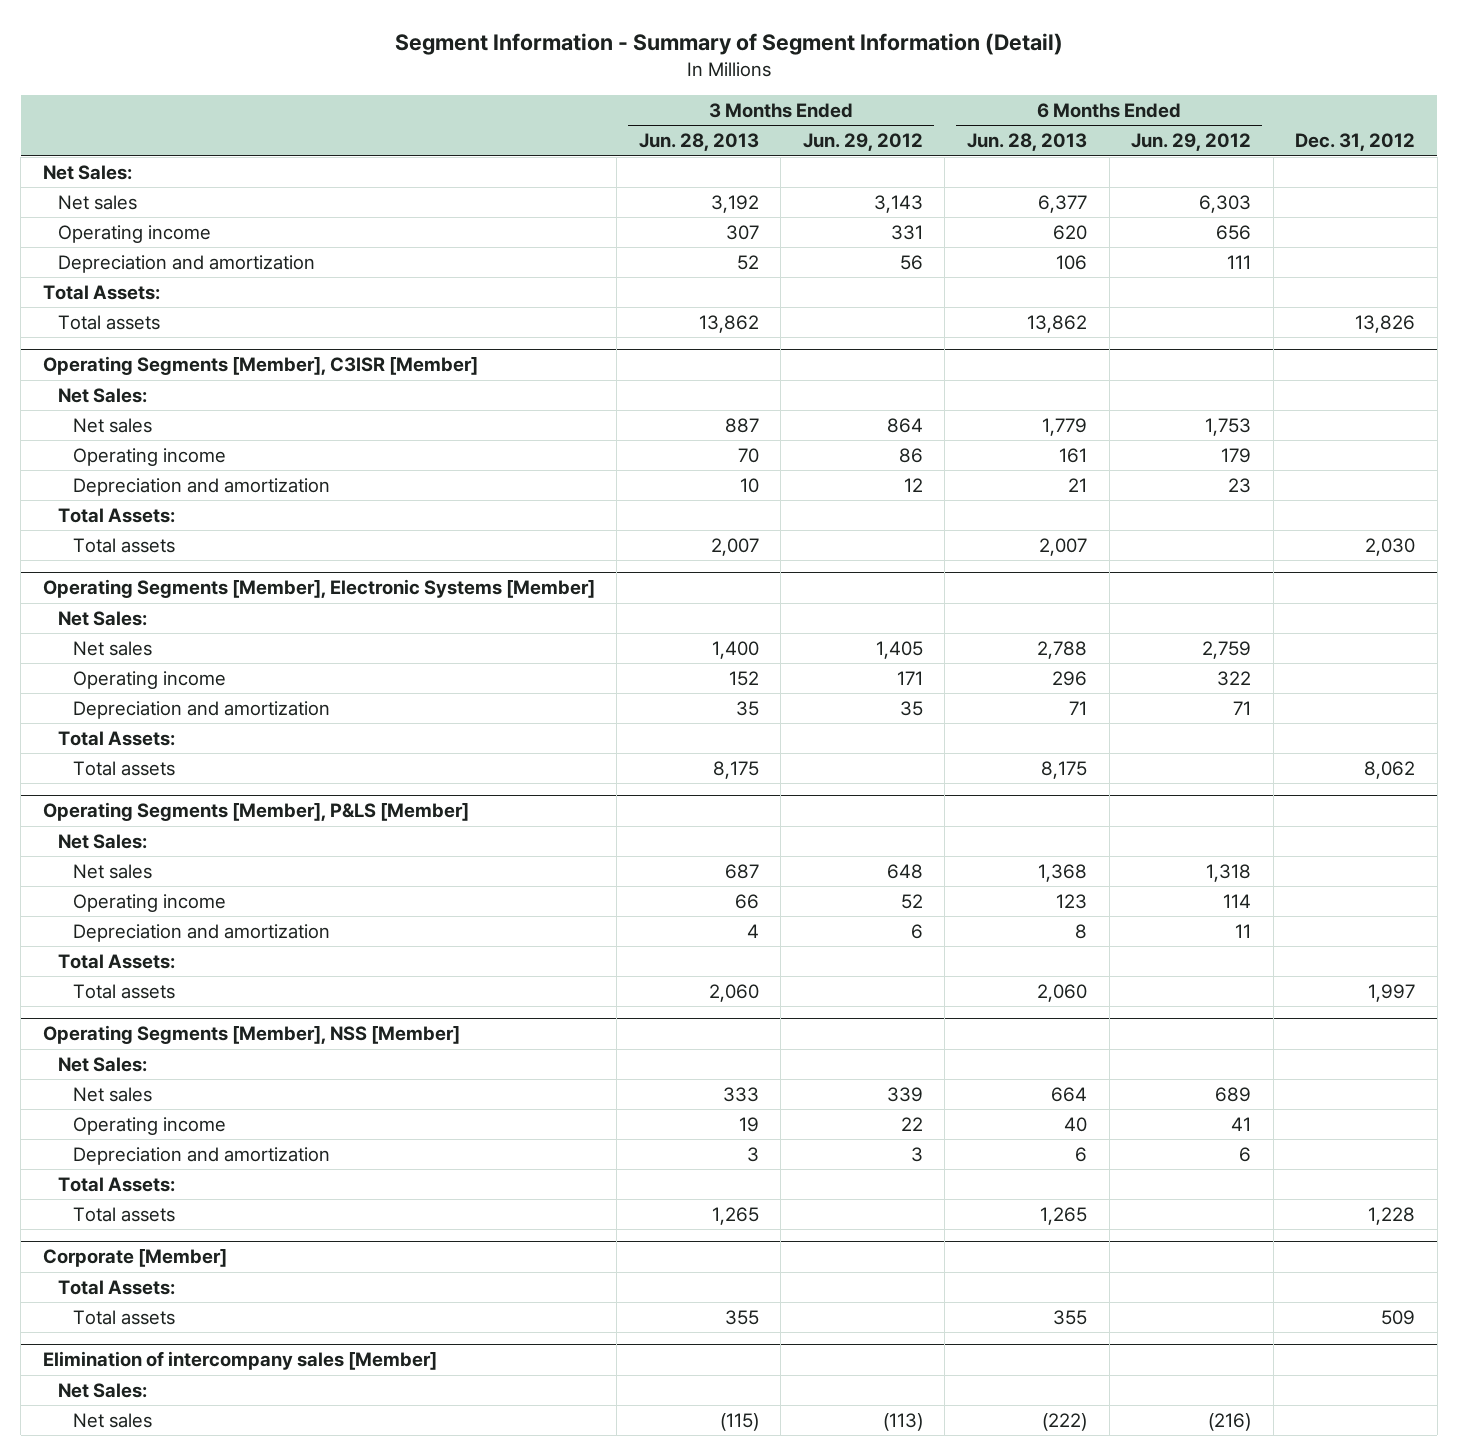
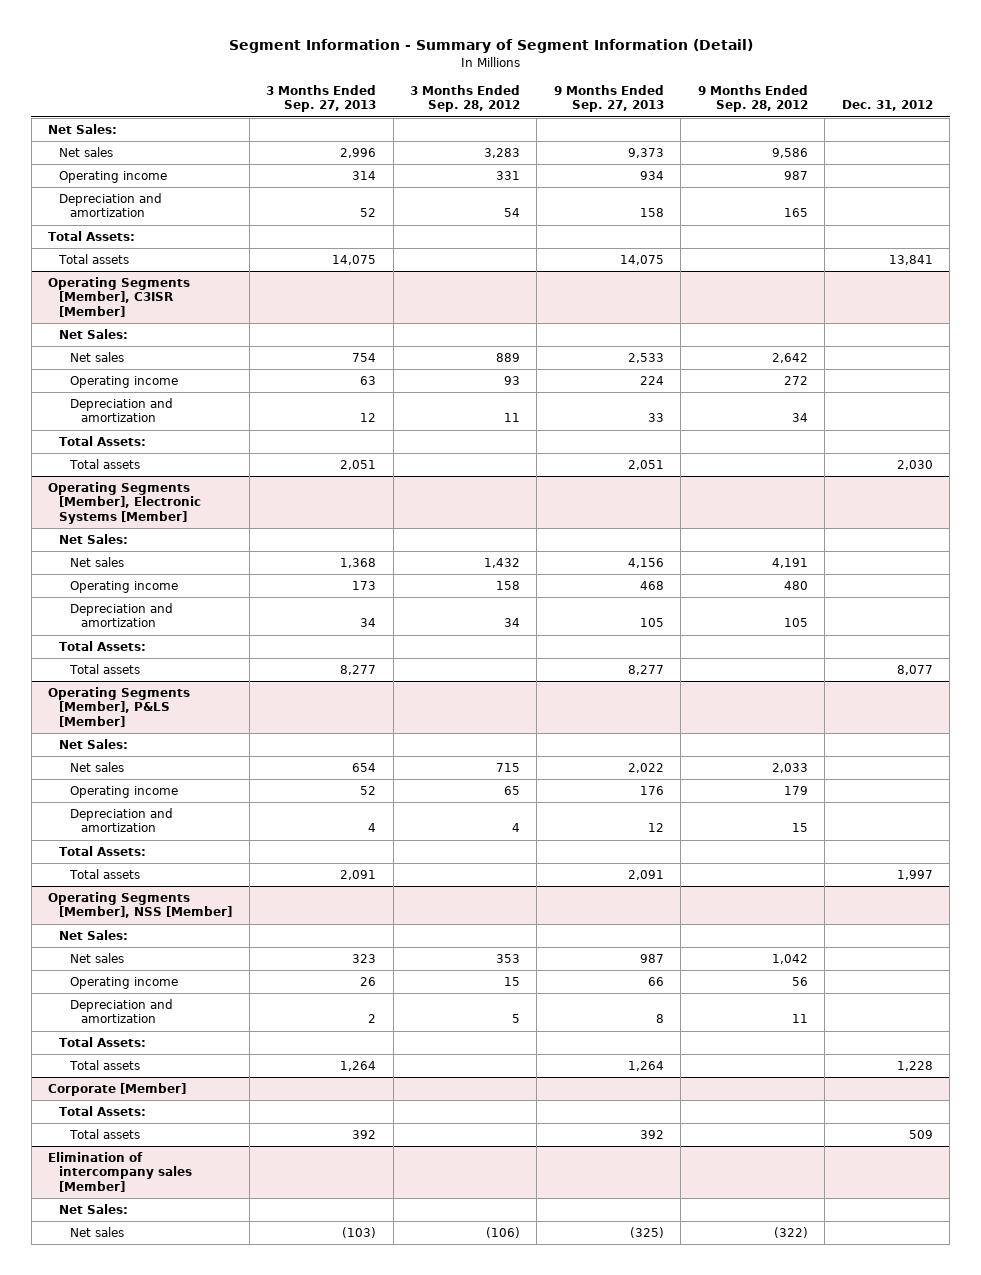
- | 3 Months Ended Jun. 28, 2013 | 3 Months Ended Jun. 29, 2012 | 6 Months Ended Jun. 28, 2013 | 6 Months Ended Jun. 29, 2012 | Dec. 31, 2012
+ | 3 Months Ended Sep. 27, 2013 | 3 Months Ended Sep. 28, 2012 | 9 Months Ended Sep. 27, 2013 | 9 Months Ended Sep. 28, 2012 | Dec. 31, 2012
- Total assets | 13,862 | | 13,862 | | 13,826
+ Total assets | 14,075 | | 14,075 | | 13,841
@ Operating Segments [Member], Electronic Systems [Member]
- Total assets | 8,175 | | 8,175 | | 8,062
+ Total assets | 8,277 | | 8,277 | | 8,077

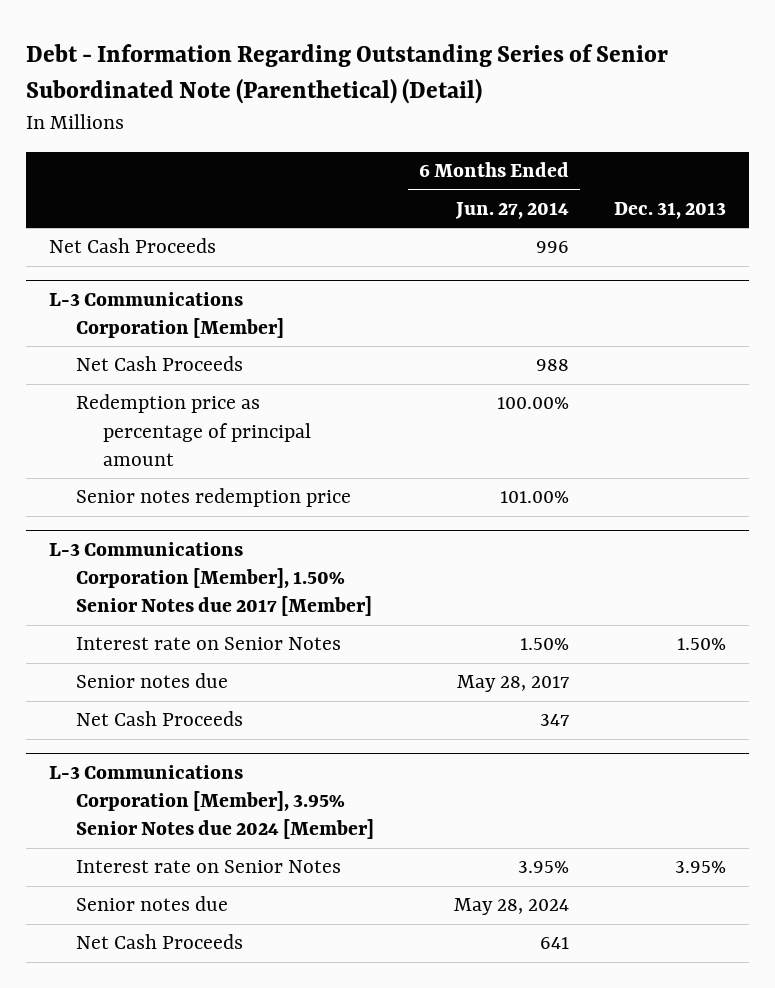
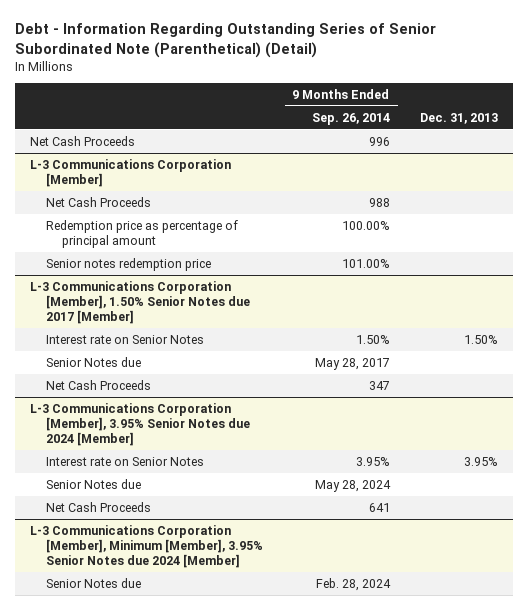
- | 6 Months Ended Jun. 27, 2014 | Dec. 31, 2013
+ | 9 Months Ended Sep. 26, 2014 | Dec. 31, 2013
@ L-3 Communications Corporation [Member], 1.50% Senior Notes due 2017 [Member]
- Senior notes due | May 28, 2017 |
+ Senior Notes due | May 28, 2017 |
@ L-3 Communications Corporation [Member], 3.95% Senior Notes due 2024 [Member]
- Senior notes due | May 28, 2024 |
+ Senior Notes due | May 28, 2024 |
+ L-3 Communications Corporation [Member], Minimum [Member], 3.95% Senior Notes due 2024 [Member]
+ Senior Notes due | Feb. 28, 2024 |

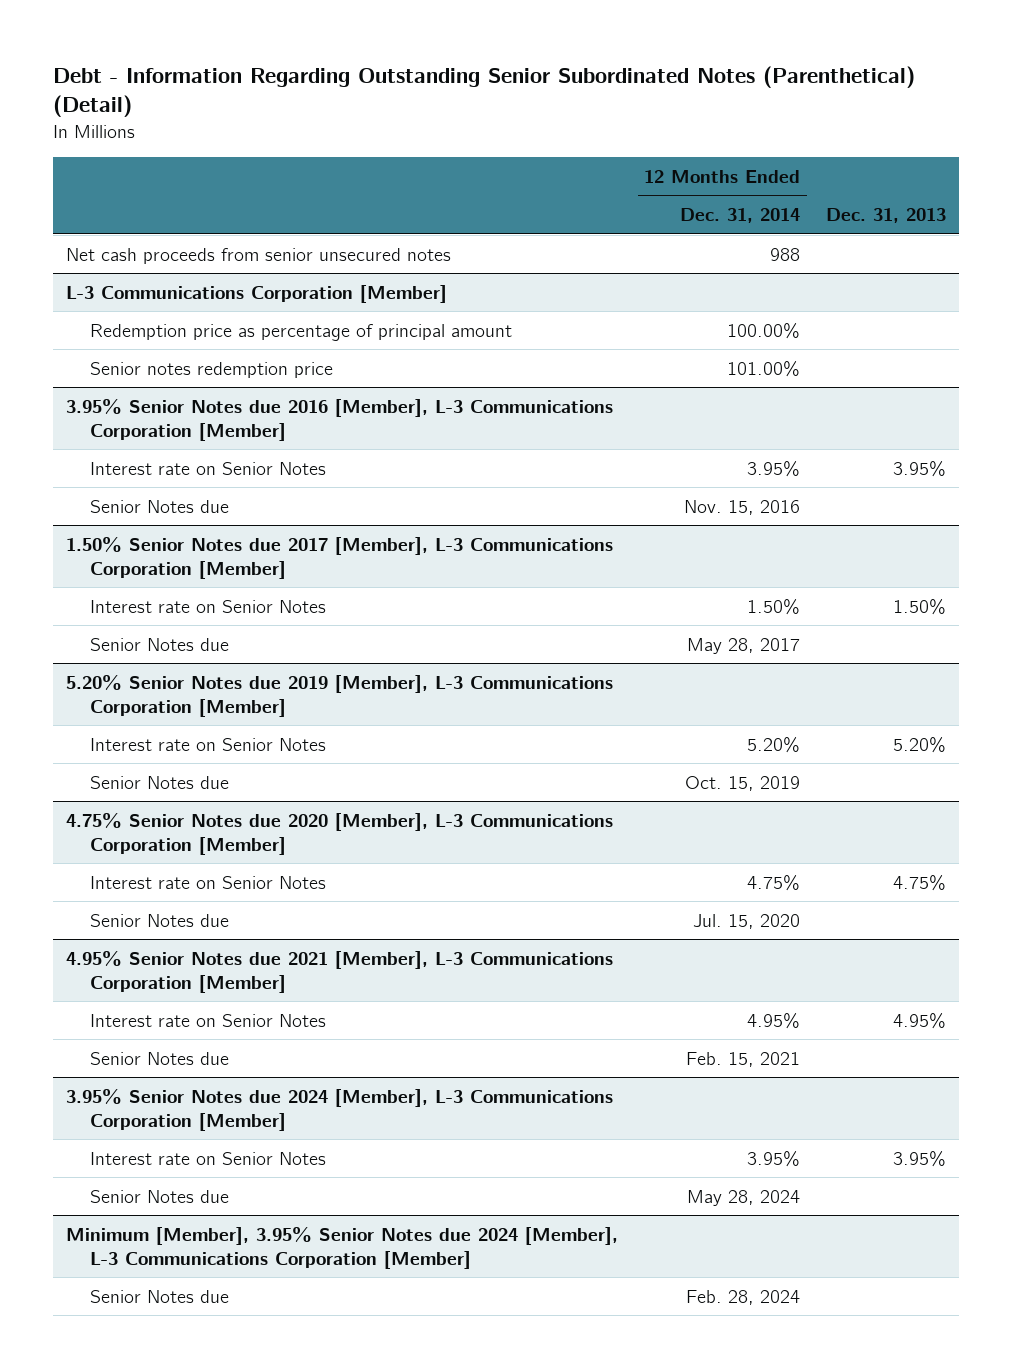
- Debt - Information Regarding Outstanding Series of Senior Subordinated Note (Parenthetical) (Detail)
+ Debt - Information Regarding Outstanding Senior Subordinated Notes (Parenthetical) (Detail)
- | 9 Months Ended Sep. 26, 2014 | Dec. 31, 2013
+ | 12 Months Ended Dec. 31, 2014 | Dec. 31, 2013
- Net Cash Proceeds | 996 |
+ Net cash proceeds from senior unsecured notes | 988 |
@ L-3 Communications Corporation [Member]
- Net Cash Proceeds | 988 |
- L-3 Communications Corporation [Member], 1.50% Senior Notes due 2017 [Member]
+ 3.95% Senior Notes due 2016 [Member], L-3 Communications Corporation [Member]
+ Interest rate on Senior Notes | 3.95% | 3.95%
+ Senior Notes due | Nov. 15, 2016 |
+ 1.50% Senior Notes due 2017 [Member], L-3 Communications Corporation [Member]
- Net Cash Proceeds | 347 |
- L-3 Communications Corporation [Member], 3.95% Senior Notes due 2024 [Member]
+ 5.20% Senior Notes due 2019 [Member], L-3 Communications Corporation [Member]
+ Interest rate on Senior Notes | 5.20% | 5.20%
+ Senior Notes due | Oct. 15, 2019 |
+ 4.75% Senior Notes due 2020 [Member], L-3 Communications Corporation [Member]
+ Interest rate on Senior Notes | 4.75% | 4.75%
+ Senior Notes due | Jul. 15, 2020 |
+ 4.95% Senior Notes due 2021 [Member], L-3 Communications Corporation [Member]
+ Interest rate on Senior Notes | 4.95% | 4.95%
+ Senior Notes due | Feb. 15, 2021 |
+ 3.95% Senior Notes due 2024 [Member], L-3 Communications Corporation [Member]
- Net Cash Proceeds | 641 |
- L-3 Communications Corporation [Member], Minimum [Member], 3.95% Senior Notes due 2024 [Member]
+ Minimum [Member], 3.95% Senior Notes due 2024 [Member], L-3 Communications Corporation [Member]

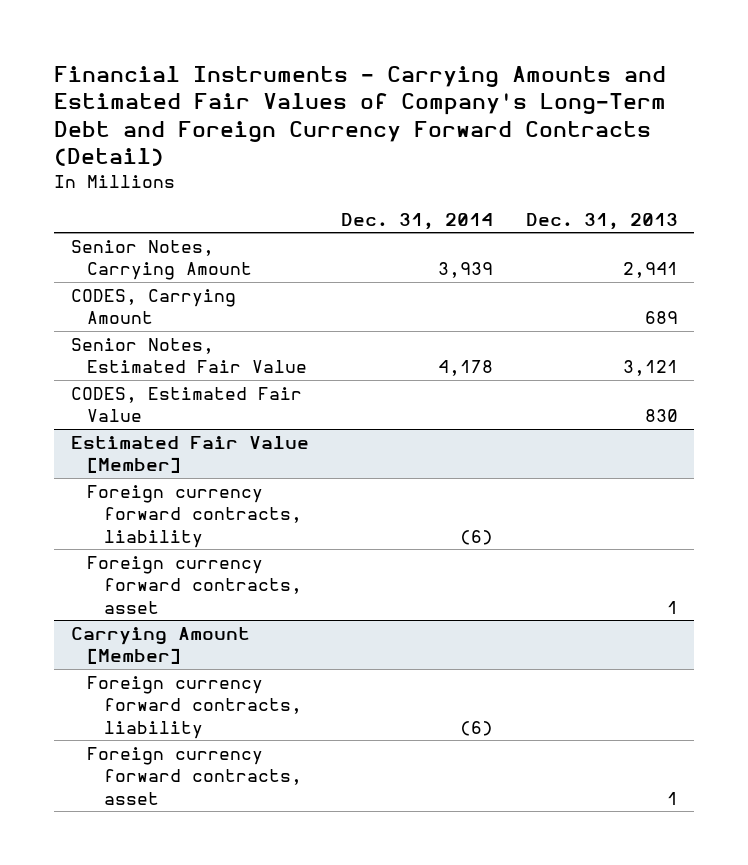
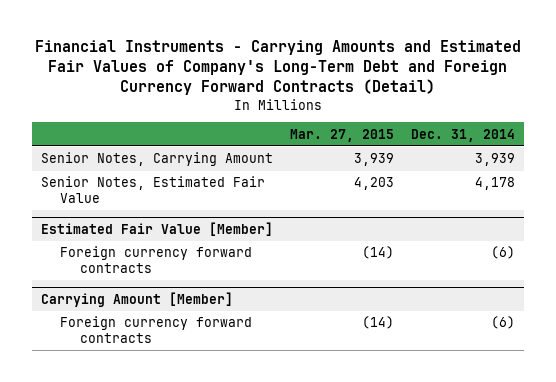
- | Dec. 31, 2014 | Dec. 31, 2013
+ | Mar. 27, 2015 | Dec. 31, 2014
- CODES, Carrying Amount | | 689
- CODES, Estimated Fair Value | | 830
@ Estimated Fair Value [Member]
- Foreign currency forward contracts, liability | (6) |
- Foreign currency forward contracts, asset | | 1
+ Foreign currency forward contracts | (14) | (6)
@ Carrying Amount [Member]
- Foreign currency forward contracts, liability | (6) |
- Foreign currency forward contracts, asset | | 1
+ Foreign currency forward contracts | (14) | (6)

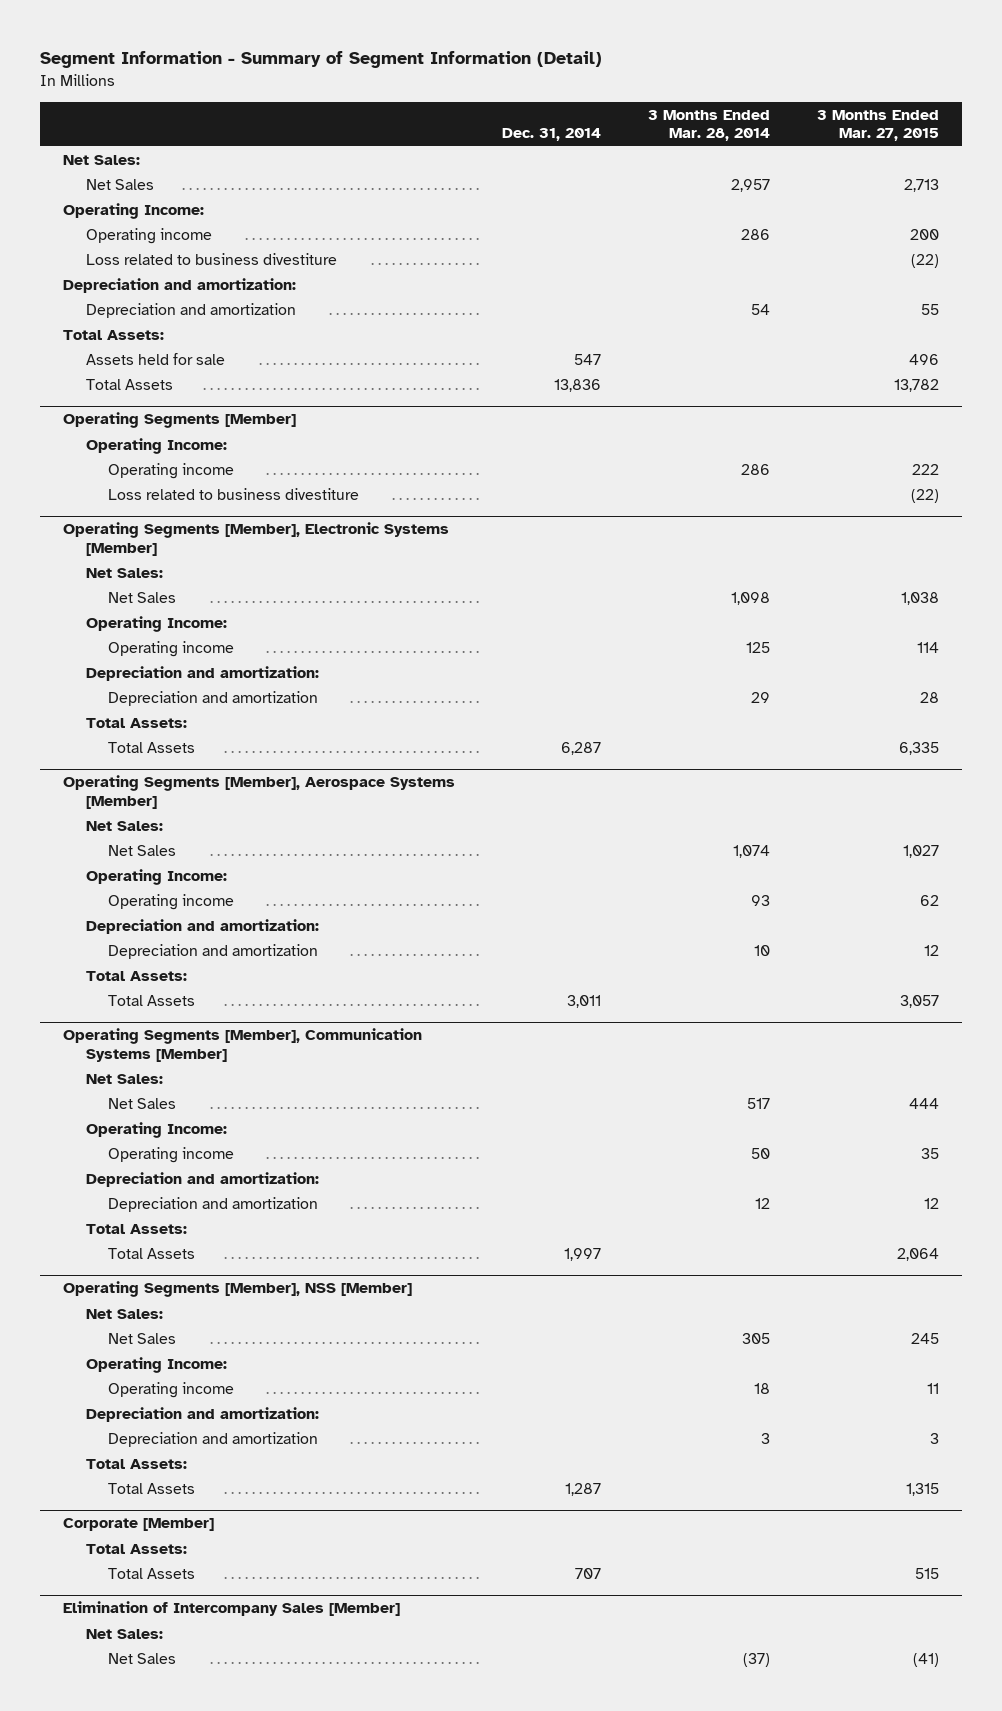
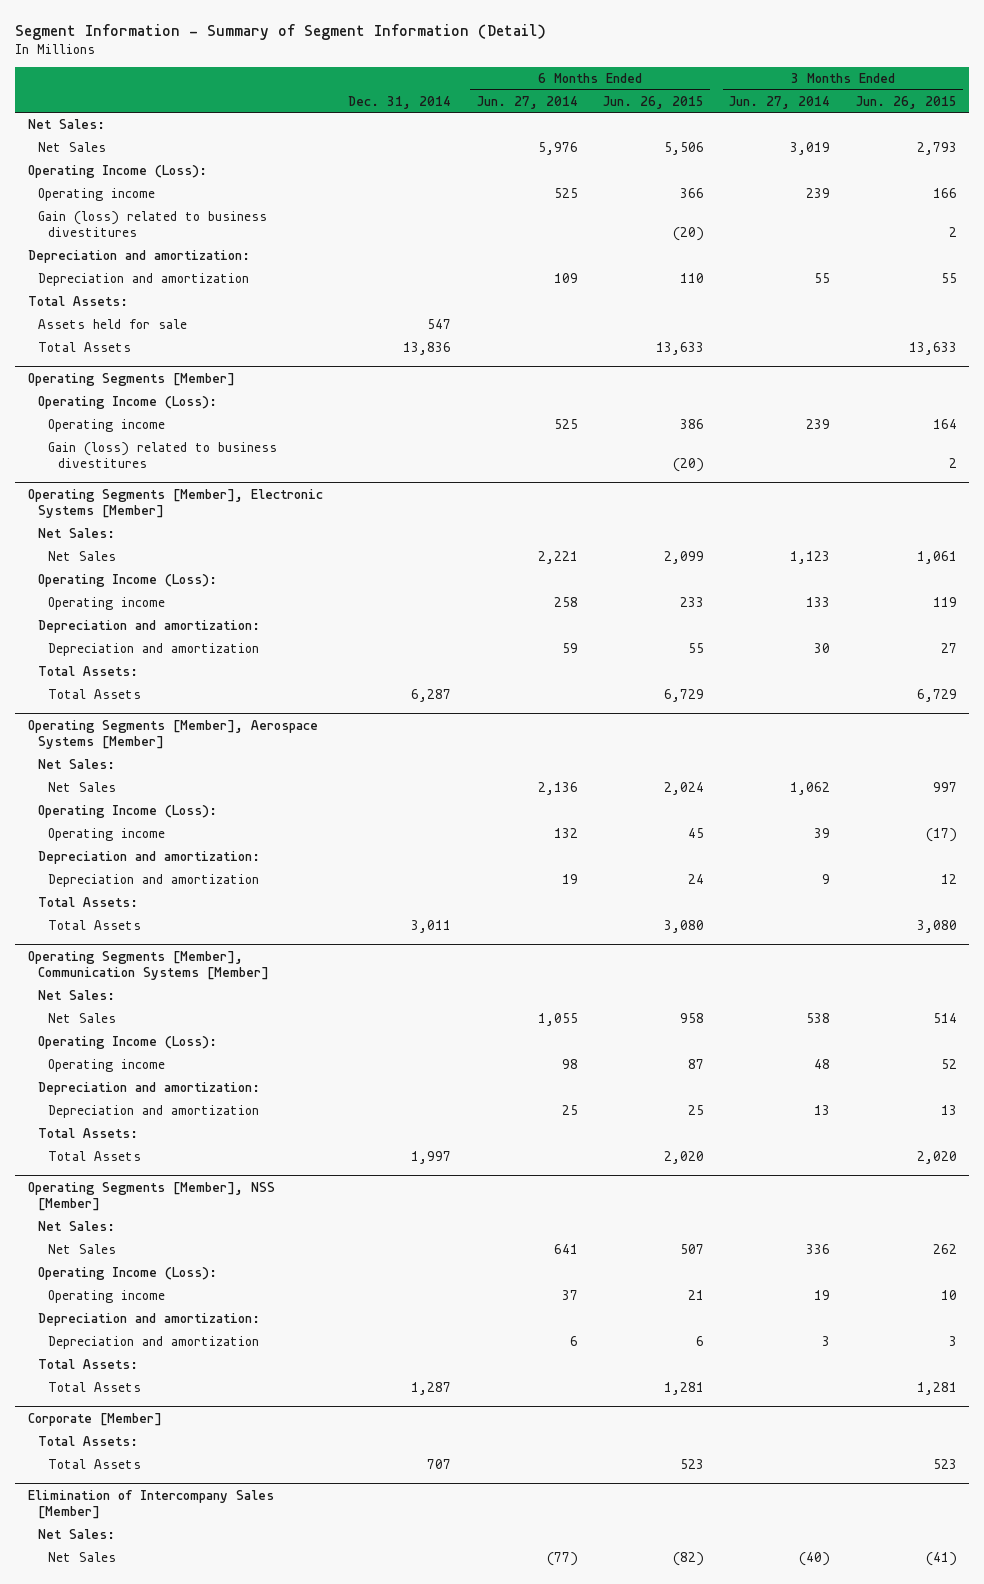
- | Dec. 31, 2014 | 3 Months Ended Mar. 28, 2014 | 3 Months Ended Mar. 27, 2015
+ | Dec. 31, 2014 | 6 Months Ended Jun. 27, 2014 | 6 Months Ended Jun. 26, 2015 | 3 Months Ended Jun. 27, 2014 | 3 Months Ended Jun. 26, 2015
- Operating Income:
+ Operating Income (Loss):
- Loss related to business divestiture | | | (22)
+ Gain (loss) related to business divestitures | | | (20) | | 2
@ Operating Segments [Member]
- Operating Income:
+ Operating Income (Loss):
- Loss related to business divestiture | | | (22)
+ Gain (loss) related to business divestitures | | | (20) | | 2
@ Operating Segments [Member], Electronic Systems [Member]
- Operating Income:
+ Operating Income (Loss):
@ Operating Segments [Member], Aerospace Systems [Member]
- Operating Income:
+ Operating Income (Loss):
@ Operating Segments [Member], Communication Systems [Member]
- Operating Income:
+ Operating Income (Loss):
@ Operating Segments [Member], NSS [Member]
- Operating Income:
+ Operating Income (Loss):

